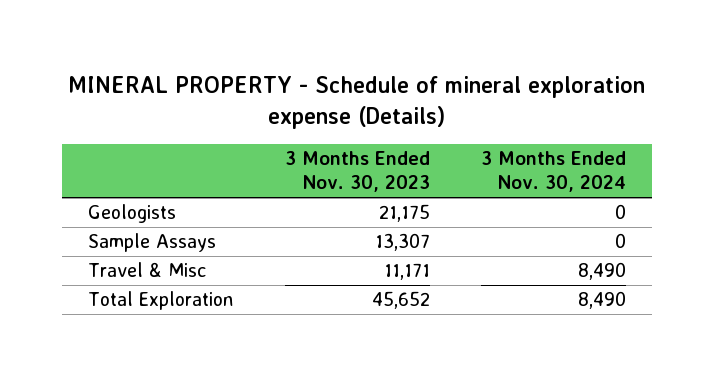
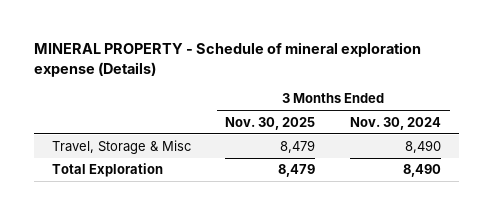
- | 3 Months Ended Nov. 30, 2023 | 3 Months Ended Nov. 30, 2024
+ | 3 Months Ended Nov. 30, 2025 | 3 Months Ended Nov. 30, 2024
- Geologists | 21,175 | 0
- Sample Assays | 13,307 | 0
- Travel & Misc | 11,171 | 8,490
+ Travel, Storage & Misc | 8,479 | 8,490

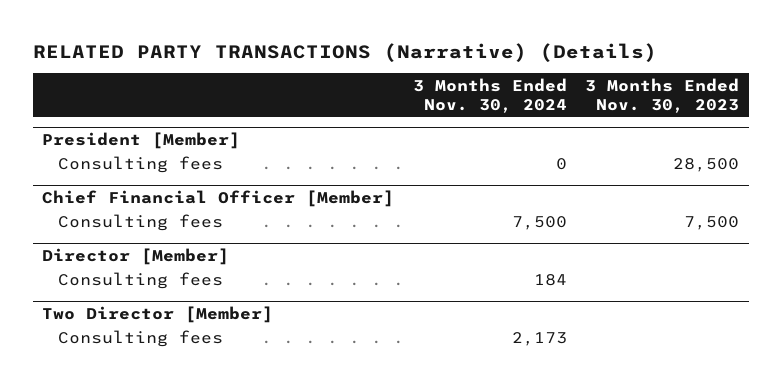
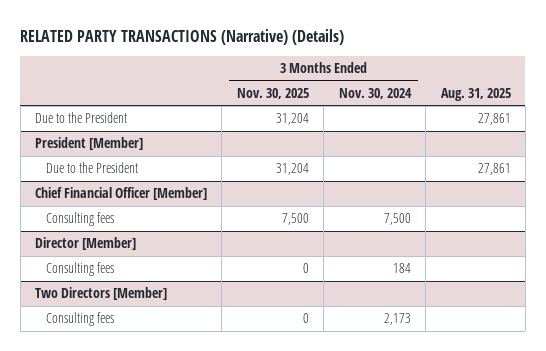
- | 3 Months Ended Nov. 30, 2024 | 3 Months Ended Nov. 30, 2023
+ | 3 Months Ended Nov. 30, 2025 | 3 Months Ended Nov. 30, 2024 | Aug. 31, 2025
+ Due to the President | 31,204 | | 27,861
@ President [Member]
- Consulting fees | 0 | 28,500
+ Due to the President | 31,204 | | 27,861
- Two Director [Member]
+ Two Directors [Member]

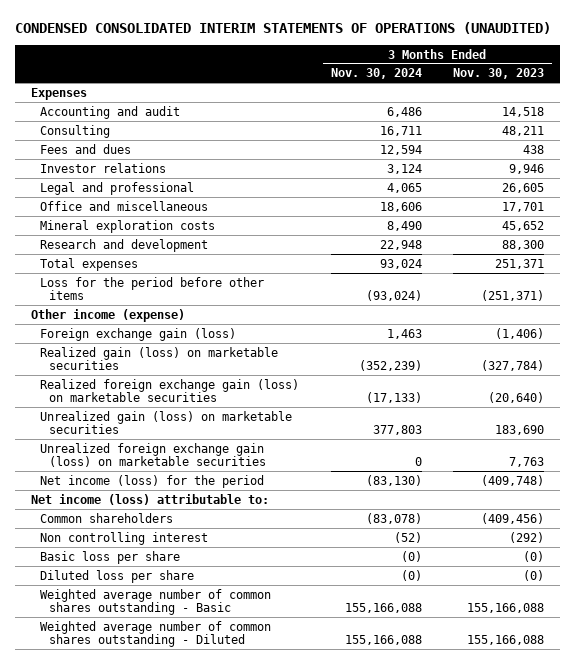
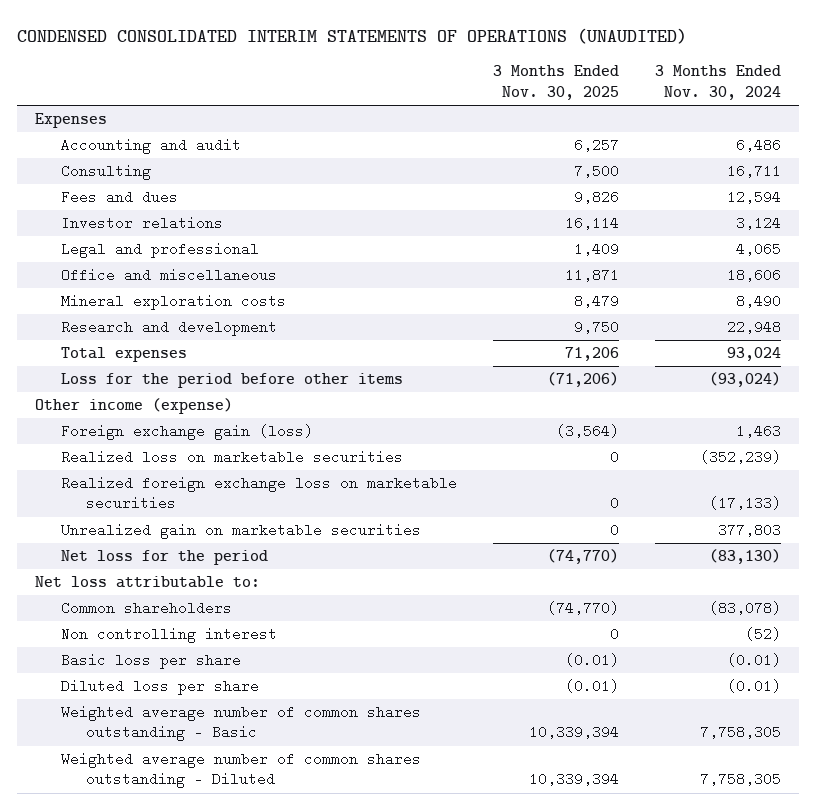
- | 3 Months Ended Nov. 30, 2024 | 3 Months Ended Nov. 30, 2023
+ | 3 Months Ended Nov. 30, 2025 | 3 Months Ended Nov. 30, 2024
- Realized gain (loss) on marketable securities | (352,239) | (327,784)
- Realized foreign exchange gain (loss) on marketable securities | (17,133) | (20,640)
- Unrealized gain (loss) on marketable securities | 377,803 | 183,690
- Unrealized foreign exchange gain (loss) on marketable securities | 0 | 7,763
- Net income (loss) for the period | (83,130) | (409,748)
- Net income (loss) attributable to:
+ Realized loss on marketable securities | 0 | (352,239)
+ Realized foreign exchange loss on marketable securities | 0 | (17,133)
+ Unrealized gain on marketable securities | 0 | 377,803
+ Net loss for the period | (74,770) | (83,130)
+ Net loss attributable to:
- Basic loss per share | (0) | (0)
- Diluted loss per share | (0) | (0)
- Weighted average number of common shares outstanding - Basic | 155,166,088 | 155,166,088
- Weighted average number of common shares outstanding - Diluted | 155,166,088 | 155,166,088
+ Basic loss per share | (0.01) | (0.01)
+ Diluted loss per share | (0.01) | (0.01)
+ Weighted average number of common shares outstanding - Basic | 10,339,394 | 7,758,305
+ Weighted average number of common shares outstanding - Diluted | 10,339,394 | 7,758,305

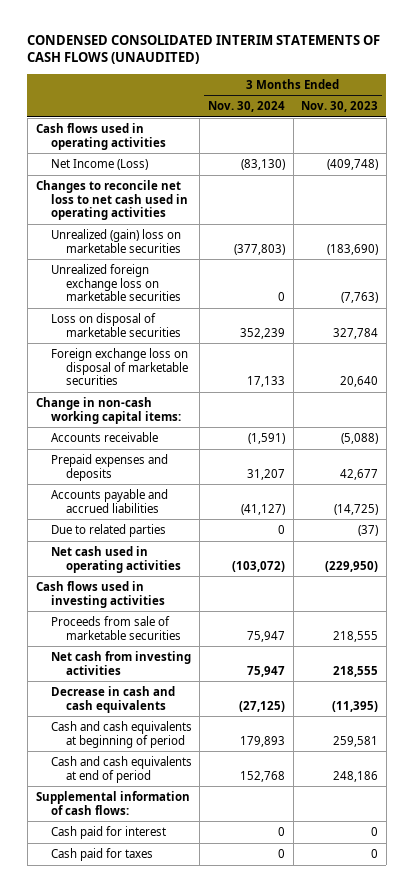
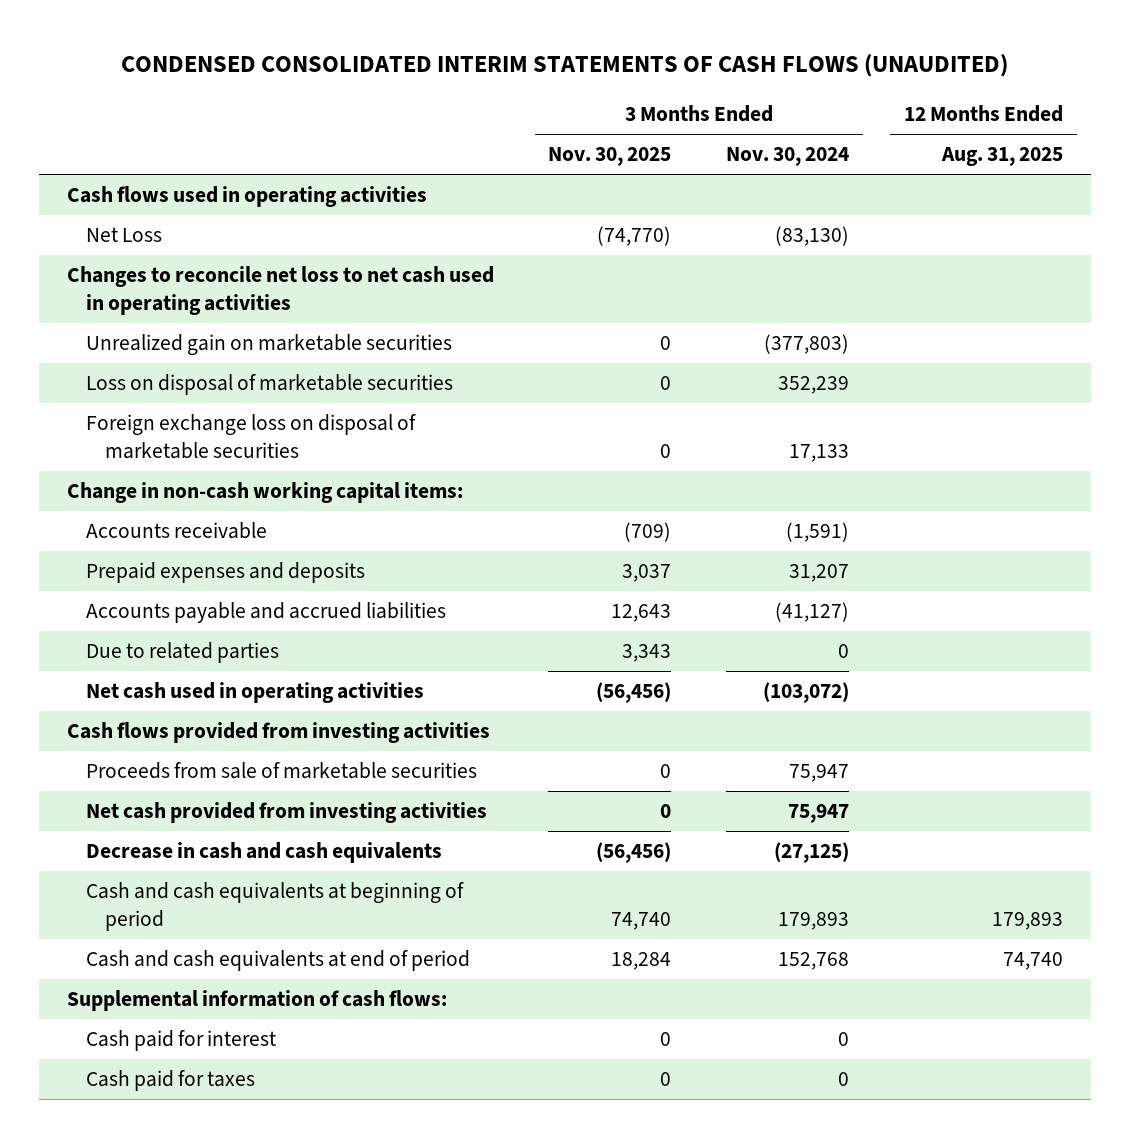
- | 3 Months Ended Nov. 30, 2024 | 3 Months Ended Nov. 30, 2023
+ | 3 Months Ended Nov. 30, 2025 | 3 Months Ended Nov. 30, 2024 | 12 Months Ended Aug. 31, 2025
- Net Income (Loss) | (83,130) | (409,748)
+ Net Loss | (74,770) | (83,130) |
- Unrealized (gain) loss on marketable securities | (377,803) | (183,690)
- Unrealized foreign exchange loss on marketable securities | 0 | (7,763)
+ Unrealized gain on marketable securities | 0 | (377,803) |
- Cash flows used in investing activities
+ Cash flows provided from investing activities
- Net cash from investing activities | 75,947 | 218,555
+ Net cash provided from investing activities | 0 | 75,947 |

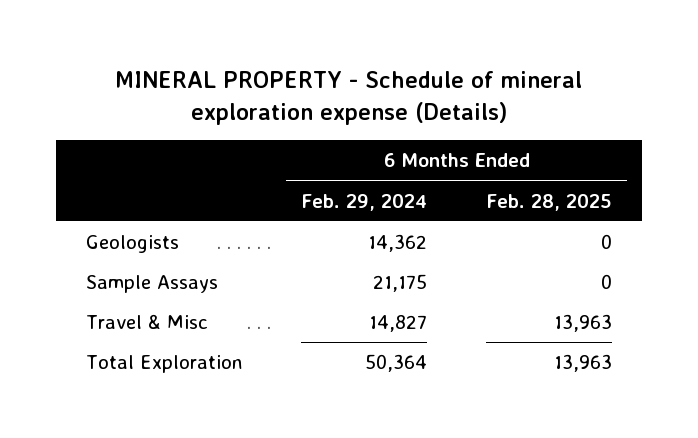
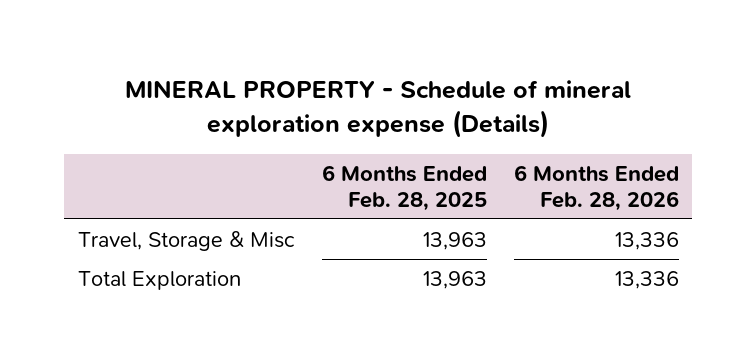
- | 6 Months Ended Feb. 29, 2024 | 6 Months Ended Feb. 28, 2025
+ | 6 Months Ended Feb. 28, 2025 | 6 Months Ended Feb. 28, 2026
- Geologists | 14,362 | 0
- Sample Assays | 21,175 | 0
- Travel & Misc | 14,827 | 13,963
+ Travel, Storage & Misc | 13,963 | 13,336

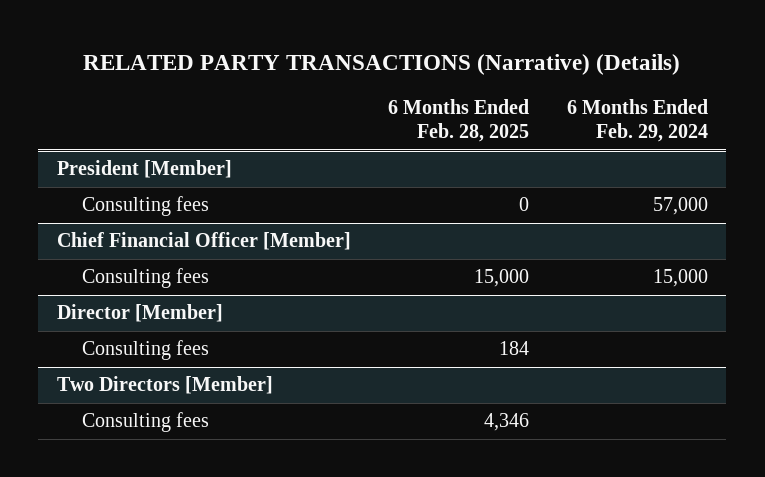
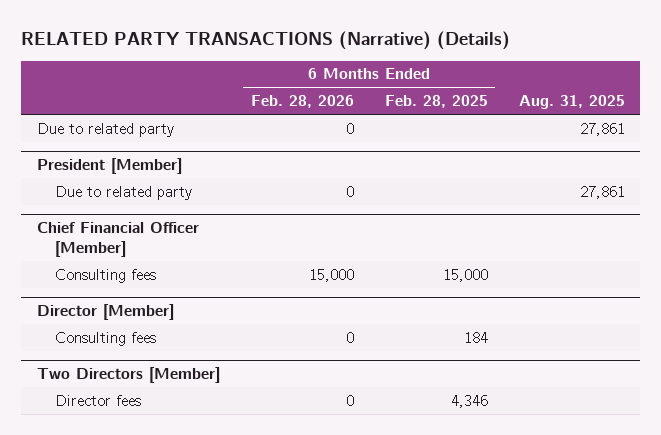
- | 6 Months Ended Feb. 28, 2025 | 6 Months Ended Feb. 29, 2024
+ | 6 Months Ended Feb. 28, 2026 | 6 Months Ended Feb. 28, 2025 | Aug. 31, 2025
+ Due to related party | 0 | | 27,861
@ President [Member]
- Consulting fees | 0 | 57,000
+ Due to related party | 0 | | 27,861
@ Two Directors [Member]
- Consulting fees | 4,346 |
+ Director fees | 0 | 4,346 |

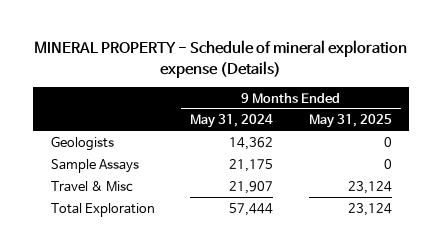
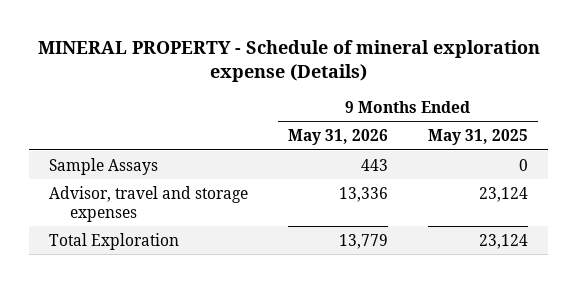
- | 9 Months Ended May 31, 2024 | 9 Months Ended May 31, 2025
+ | 9 Months Ended May 31, 2026 | 9 Months Ended May 31, 2025
- Geologists | 14,362 | 0
- Travel & Misc | 21,907 | 23,124
+ Advisor, travel and storage expenses | 13,336 | 23,124

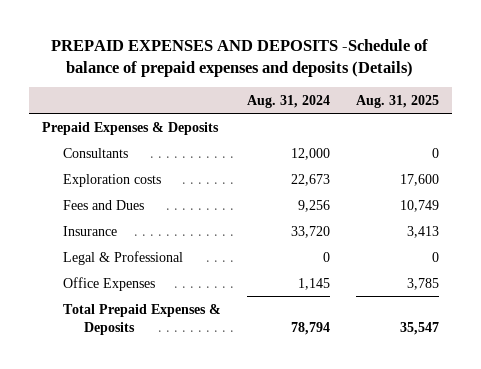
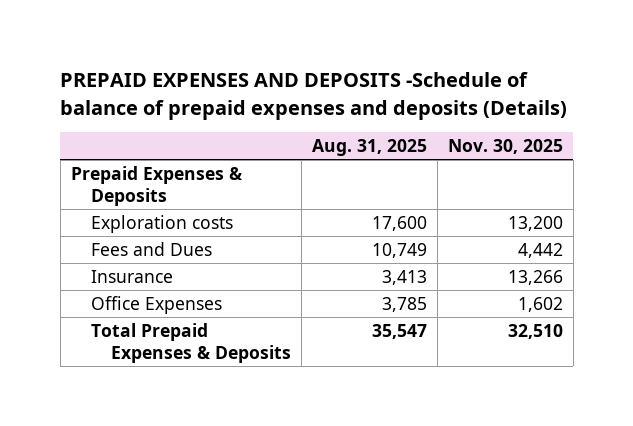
- | Aug. 31, 2024 | Aug. 31, 2025
+ | Aug. 31, 2025 | Nov. 30, 2025
- Consultants | 12,000 | 0
- Legal & Professional | 0 | 0

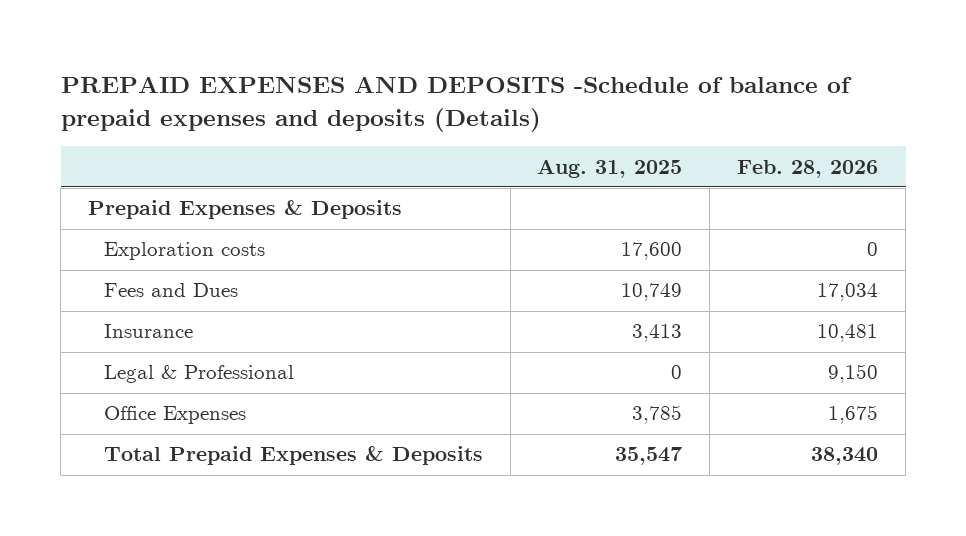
- | Aug. 31, 2025 | Nov. 30, 2025
+ | Aug. 31, 2025 | Feb. 28, 2026
+ Legal & Professional | 0 | 9,150

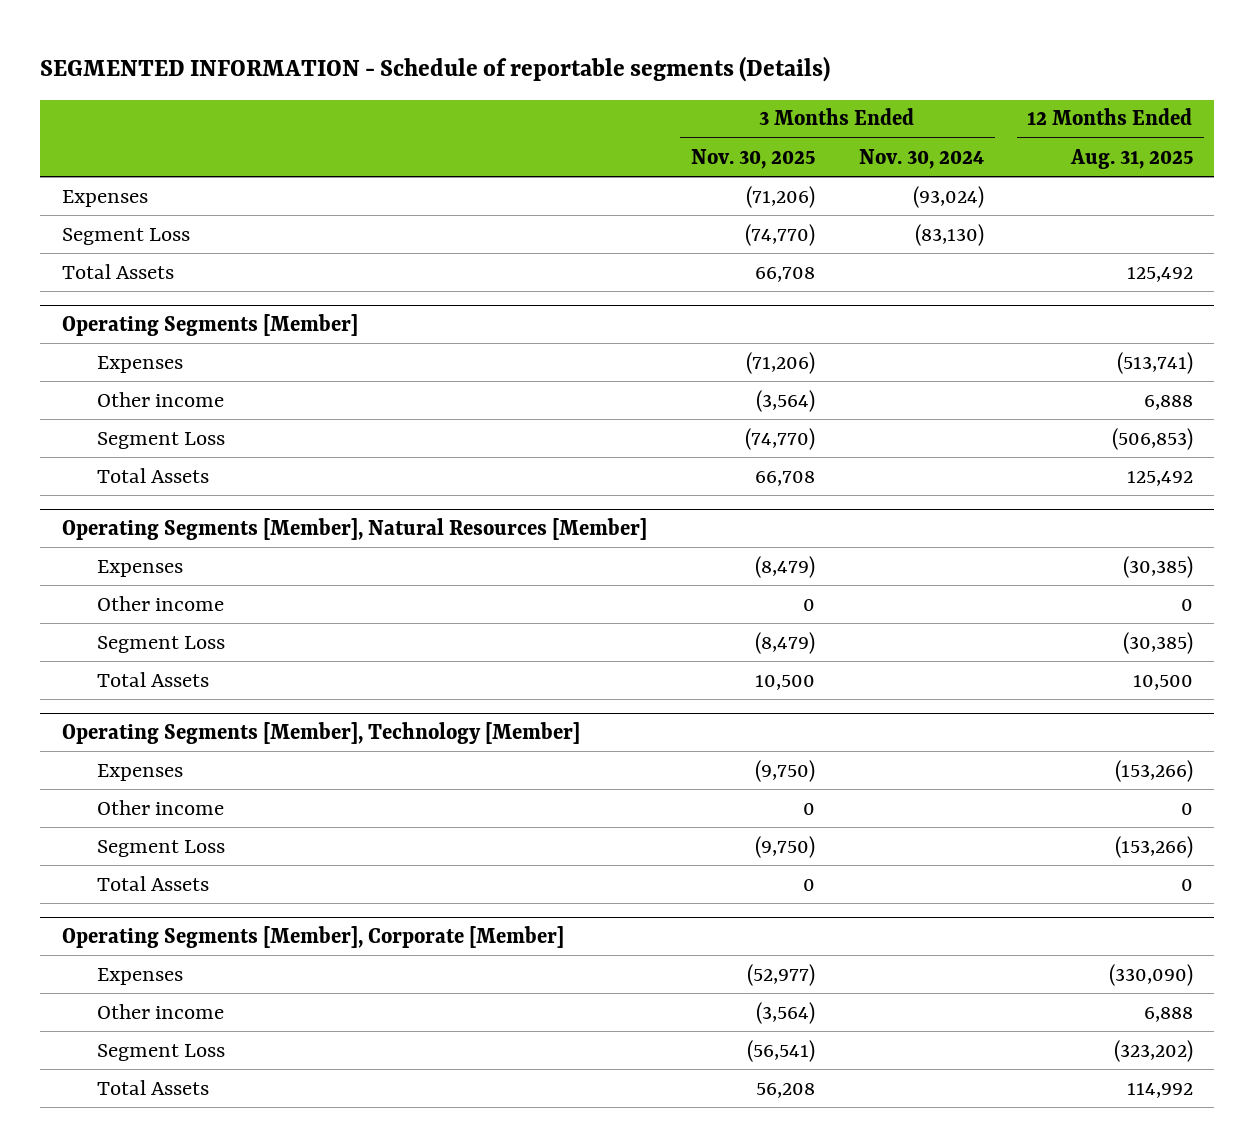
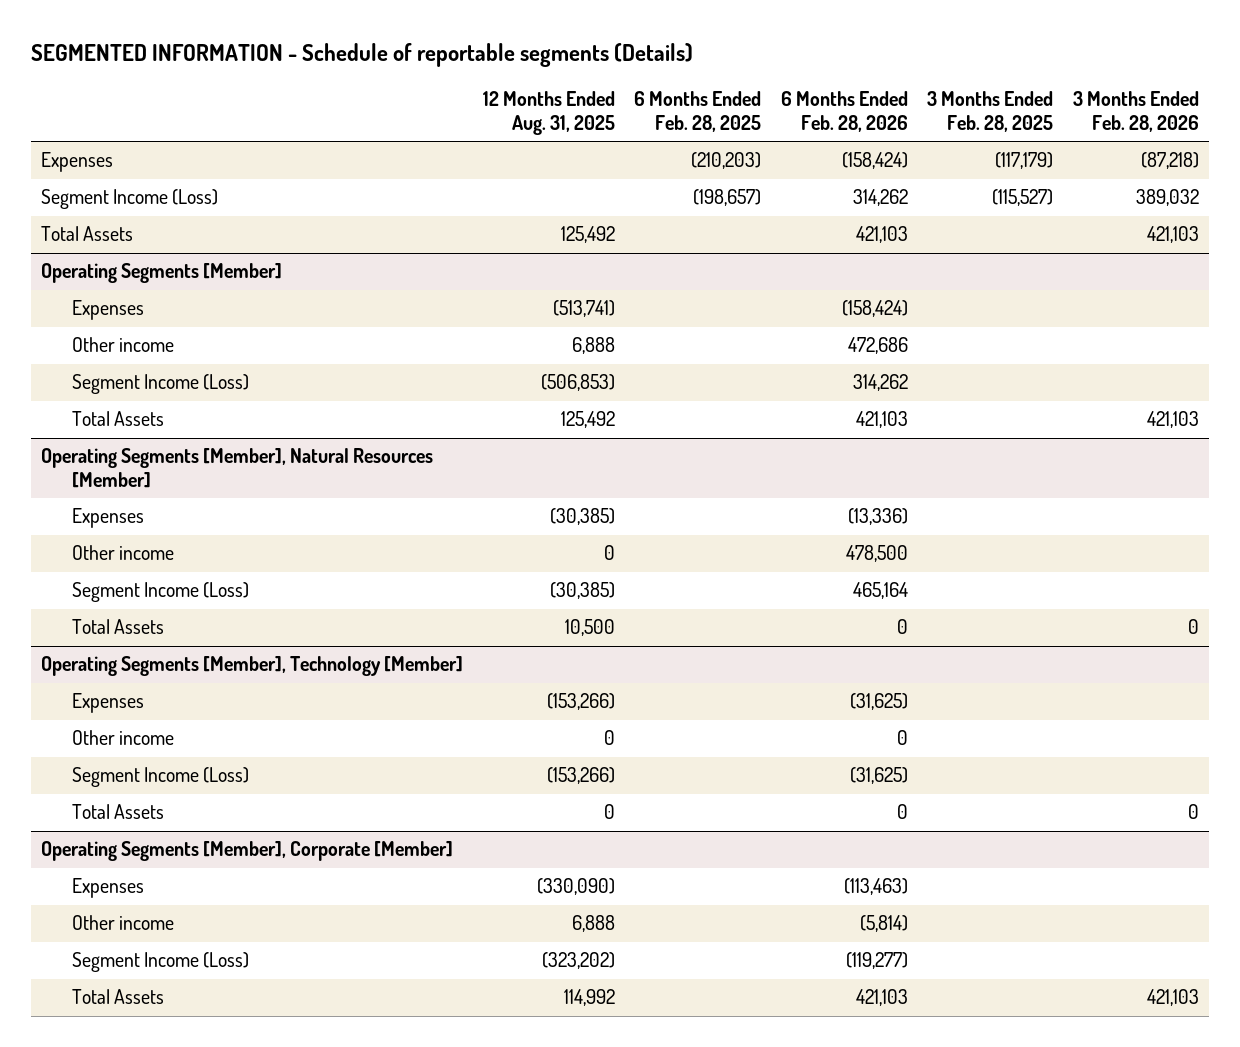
- | 3 Months Ended Nov. 30, 2025 | 3 Months Ended Nov. 30, 2024 | 12 Months Ended Aug. 31, 2025
+ | 12 Months Ended Aug. 31, 2025 | 6 Months Ended Feb. 28, 2025 | 6 Months Ended Feb. 28, 2026 | 3 Months Ended Feb. 28, 2025 | 3 Months Ended Feb. 28, 2026
- Segment Loss | (74,770) | (83,130) |
+ Segment Income (Loss) | | (198,657) | 314,262 | (115,527) | 389,032
@ Operating Segments [Member]
- Segment Loss | (74,770) | | (506,853)
+ Segment Income (Loss) | (506,853) | | 314,262 | |
@ Operating Segments [Member], Natural Resources [Member]
- Segment Loss | (8,479) | | (30,385)
+ Segment Income (Loss) | (30,385) | | 465,164 | |
@ Operating Segments [Member], Technology [Member]
- Segment Loss | (9,750) | | (153,266)
+ Segment Income (Loss) | (153,266) | | (31,625) | |
@ Operating Segments [Member], Corporate [Member]
- Segment Loss | (56,541) | | (323,202)
+ Segment Income (Loss) | (323,202) | | (119,277) | |

